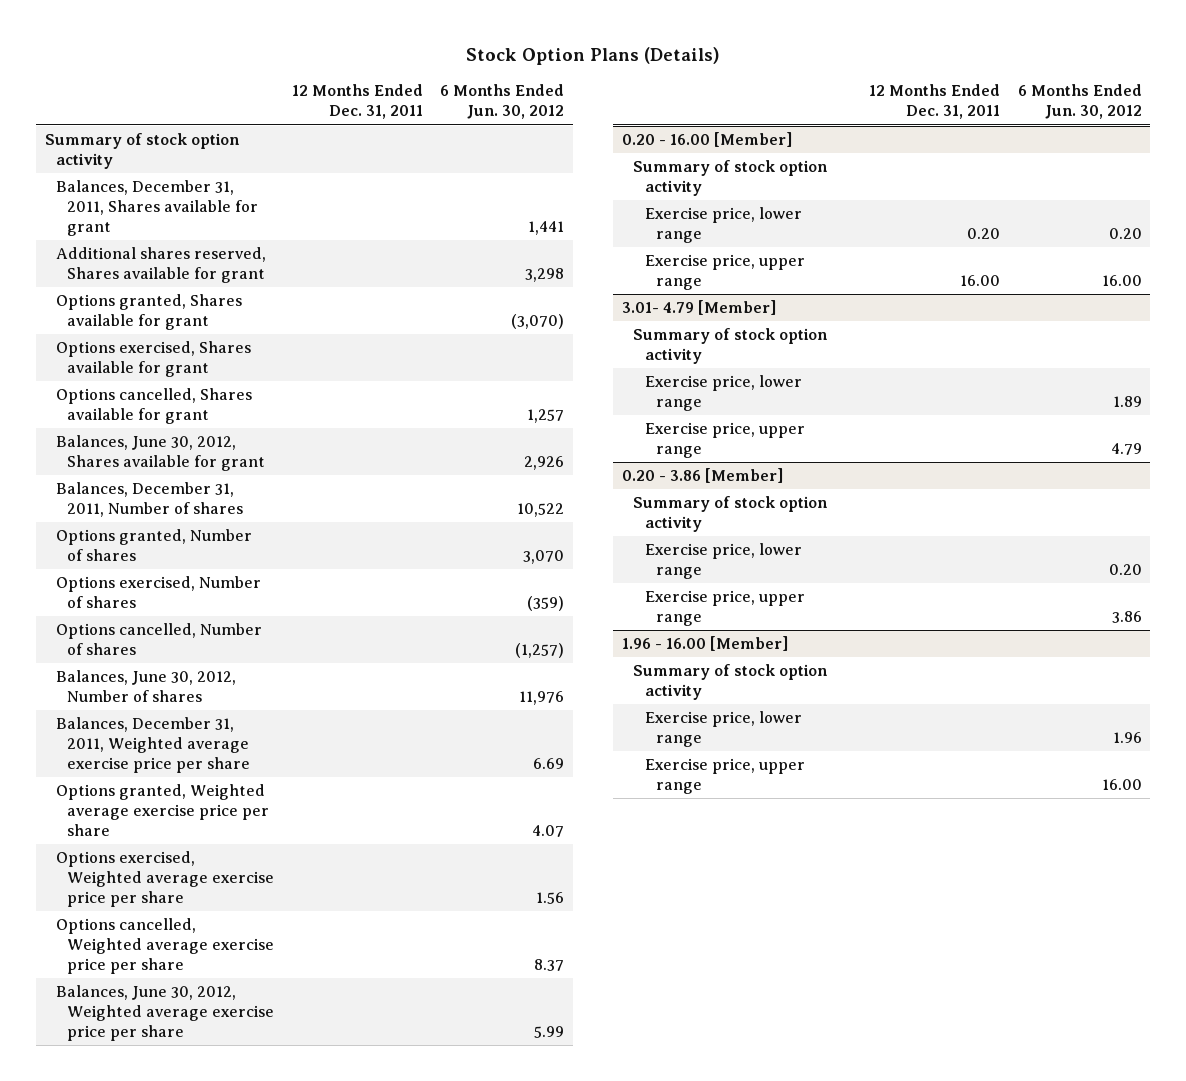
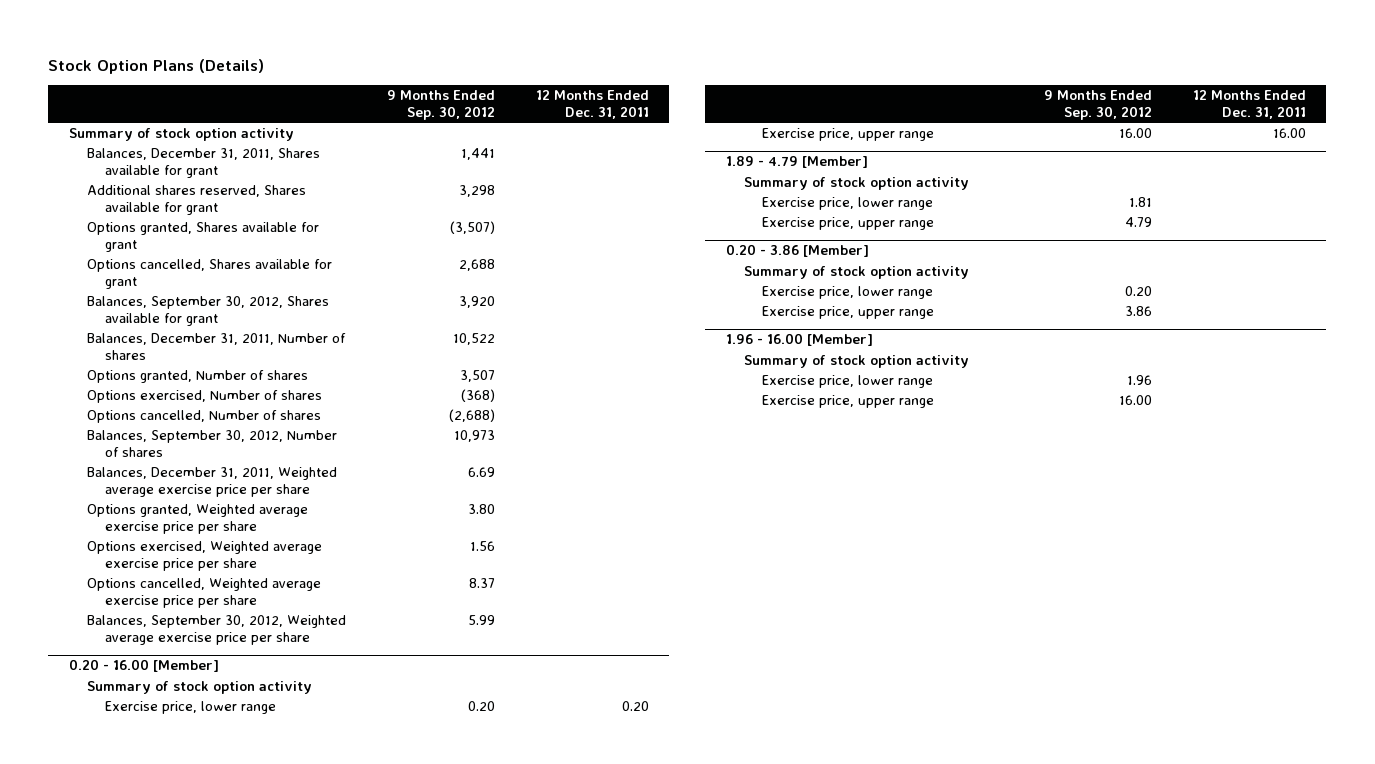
- | 12 Months Ended Dec. 31, 2011 | 6 Months Ended Jun. 30, 2012
+ | 9 Months Ended Sep. 30, 2012 | 12 Months Ended Dec. 31, 2011
- Options exercised, Shares available for grant
- Balances, June 30, 2012, Shares available for grant | | 2,926
+ Balances, September 30, 2012, Shares available for grant | 3,920 |
- Balances, June 30, 2012, Number of shares | | 11,976
+ Balances, September 30, 2012, Number of shares | 10,973 |
- Balances, June 30, 2012, Weighted average exercise price per share | | 5.99
+ Balances, September 30, 2012, Weighted average exercise price per share | 5.99 |
- 3.01- 4.79 [Member]
- Summary of stock option activity
- Exercise price, lower range | | 1.89
- Exercise price, upper range | | 4.79
+ 1.89 - 4.79 [Member]
+ Summary of stock option activity
+ Exercise price, lower range | 1.81 |
+ Exercise price, upper range | 4.79 |

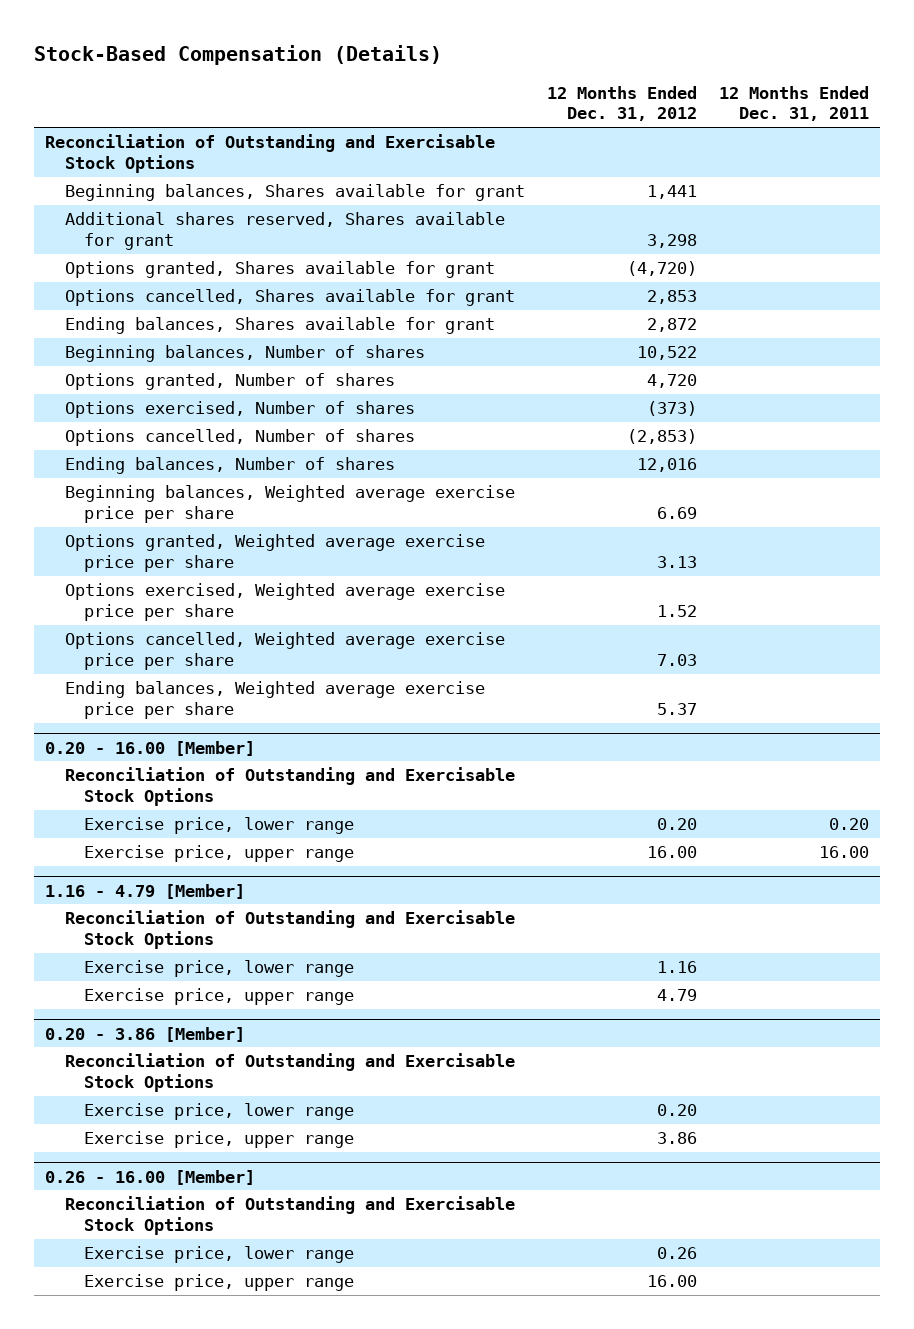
- Stock Option Plans (Details)
+ Stock-Based Compensation (Details)
- | 9 Months Ended Sep. 30, 2012 | 12 Months Ended Dec. 31, 2011
+ | 12 Months Ended Dec. 31, 2012 | 12 Months Ended Dec. 31, 2011
- Summary of stock option activity
- Balances, December 31, 2011, Shares available for grant | 1,441 |
+ Reconciliation of Outstanding and Exercisable Stock Options
+ Beginning balances, Shares available for grant | 1,441 |
- Balances, September 30, 2012, Shares available for grant | 3,920 |
- Balances, December 31, 2011, Number of shares | 10,522 |
+ Ending balances, Shares available for grant | 2,872 |
+ Beginning balances, Number of shares | 10,522 |
- Balances, September 30, 2012, Number of shares | 10,973 |
- Balances, December 31, 2011, Weighted average exercise price per share | 6.69 |
+ Ending balances, Number of shares | 12,016 |
+ Beginning balances, Weighted average exercise price per share | 6.69 |
- Balances, September 30, 2012, Weighted average exercise price per share | 5.99 |
+ Ending balances, Weighted average exercise price per share | 5.37 |
@ 0.20 - 16.00 [Member]
- Summary of stock option activity
+ Reconciliation of Outstanding and Exercisable Stock Options
- 1.89 - 4.79 [Member]
- Summary of stock option activity
+ 1.16 - 4.79 [Member]
+ Reconciliation of Outstanding and Exercisable Stock Options
@ 0.20 - 3.86 [Member]
- Summary of stock option activity
+ Reconciliation of Outstanding and Exercisable Stock Options
- 1.96 - 16.00 [Member]
- Summary of stock option activity
- Exercise price, lower range | 1.96 |
- Exercise price, upper range | 16.00 |
+ 0.26 - 16.00 [Member]
+ Reconciliation of Outstanding and Exercisable Stock Options
+ Exercise price, lower range | 0.26 |
+ Exercise price, upper range | 16.00 |

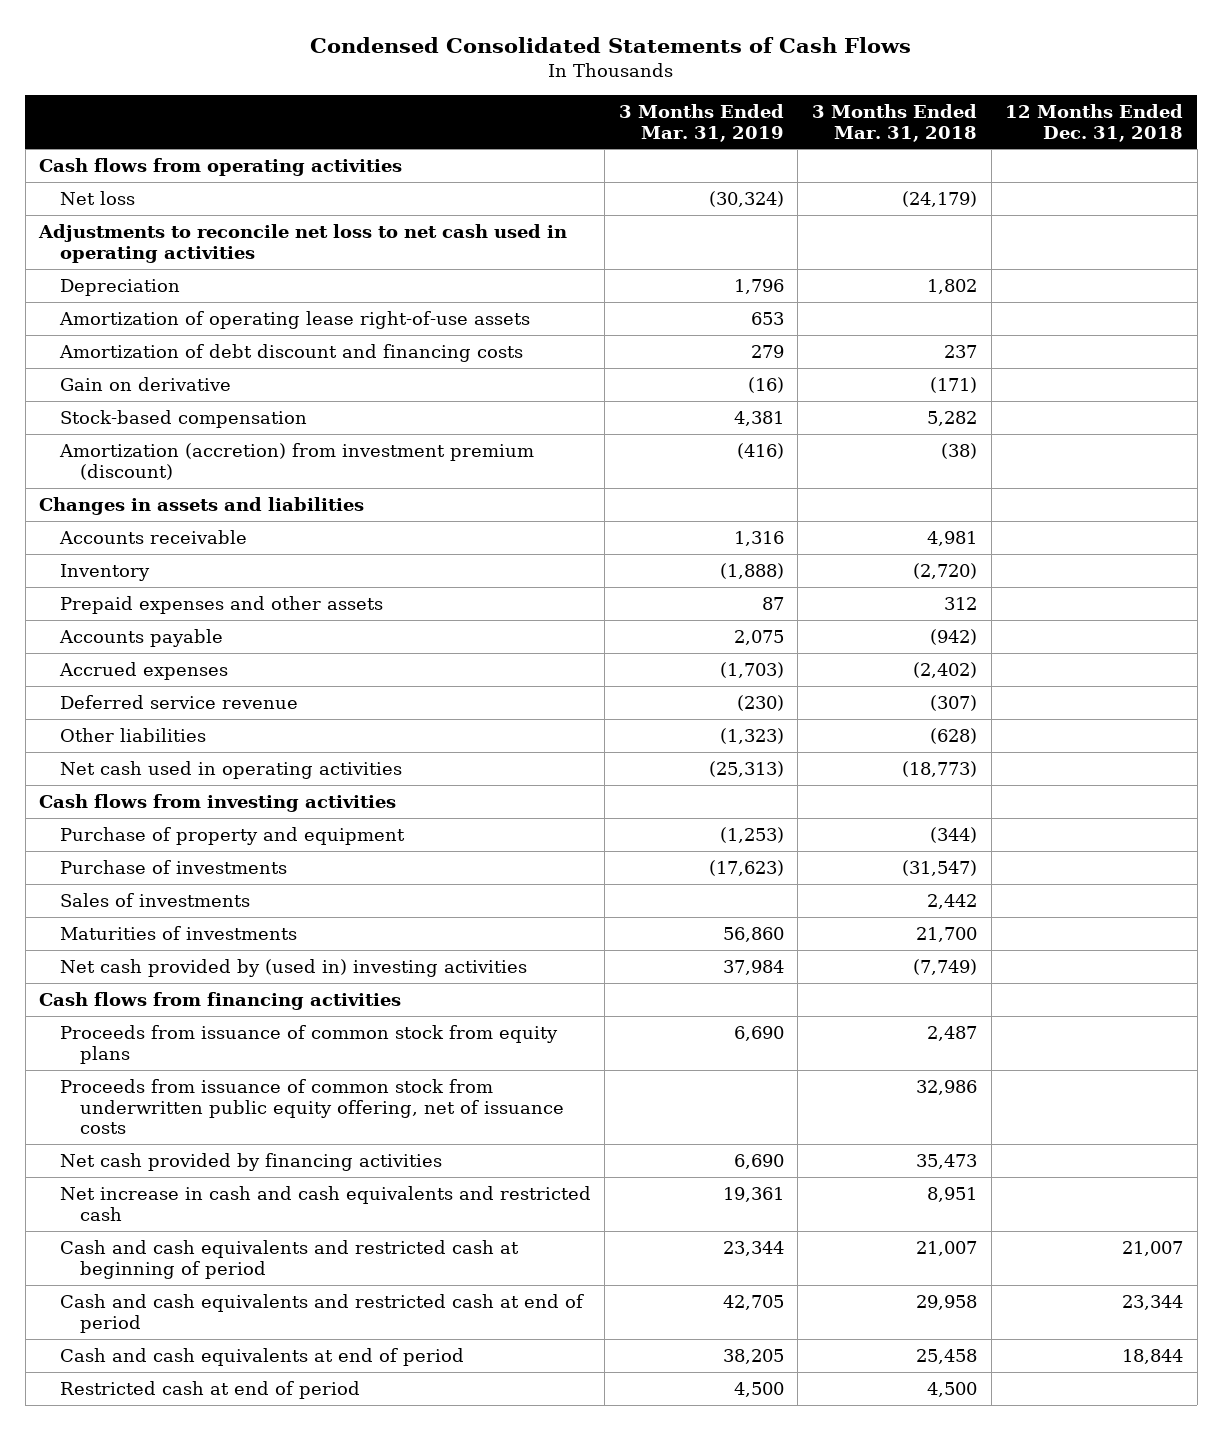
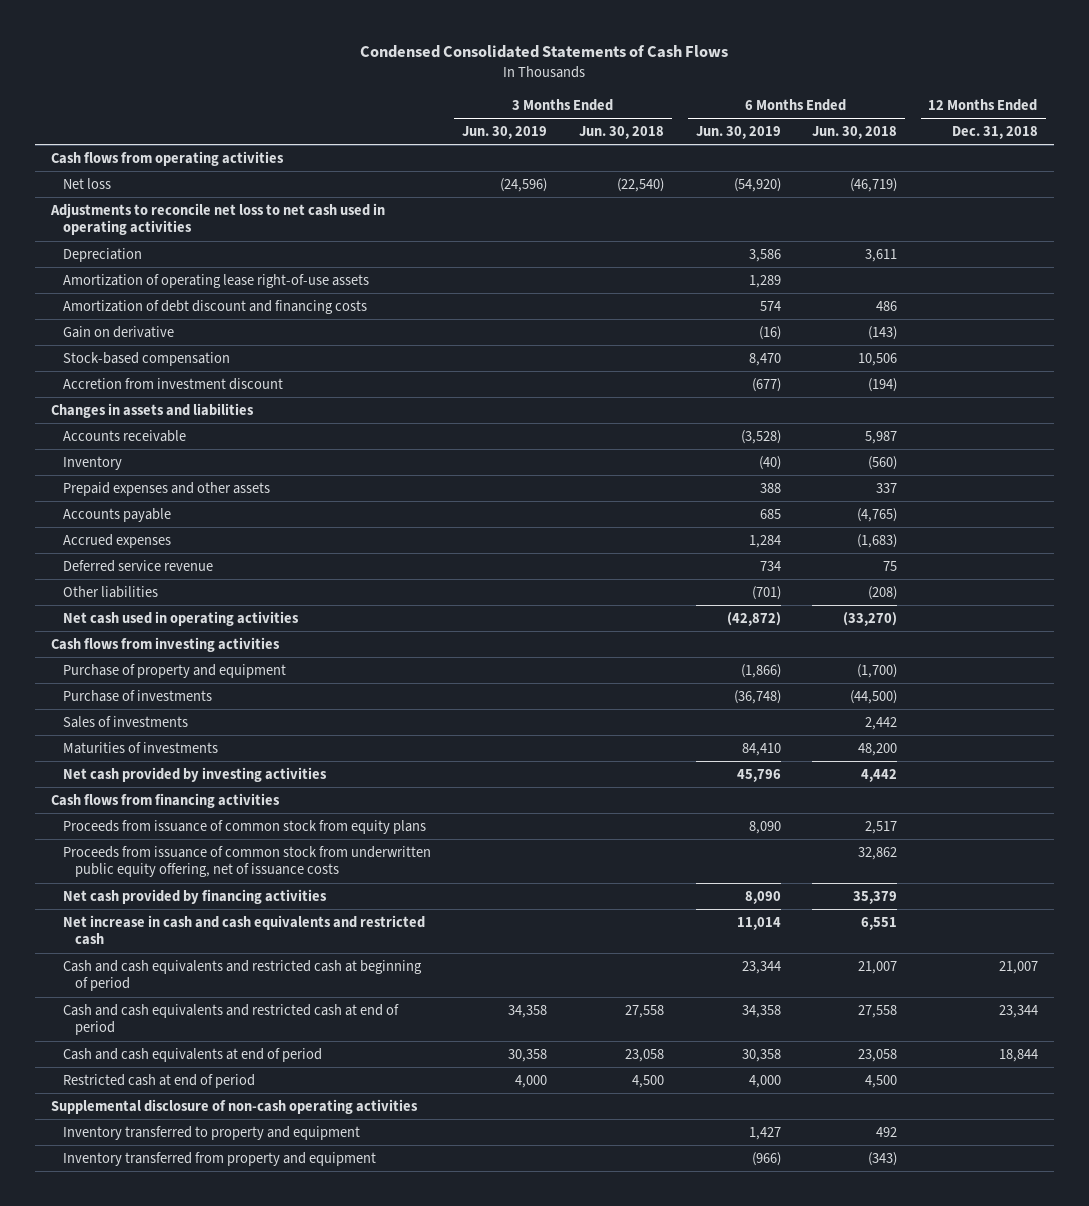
- | 3 Months Ended Mar. 31, 2019 | 3 Months Ended Mar. 31, 2018 | 12 Months Ended Dec. 31, 2018
+ | 3 Months Ended Jun. 30, 2019 | 3 Months Ended Jun. 30, 2018 | 6 Months Ended Jun. 30, 2019 | 6 Months Ended Jun. 30, 2018 | 12 Months Ended Dec. 31, 2018
- Amortization (accretion) from investment premium (discount) | (416) | (38) |
+ Accretion from investment discount | | | (677) | (194) |
- Net cash provided by (used in) investing activities | 37,984 | (7,749) |
+ Net cash provided by investing activities | | | 45,796 | 4,442 |
+ Supplemental disclosure of non-cash operating activities
+ Inventory transferred to property and equipment | | | 1,427 | 492 |
+ Inventory transferred from property and equipment | | | (966) | (343) |

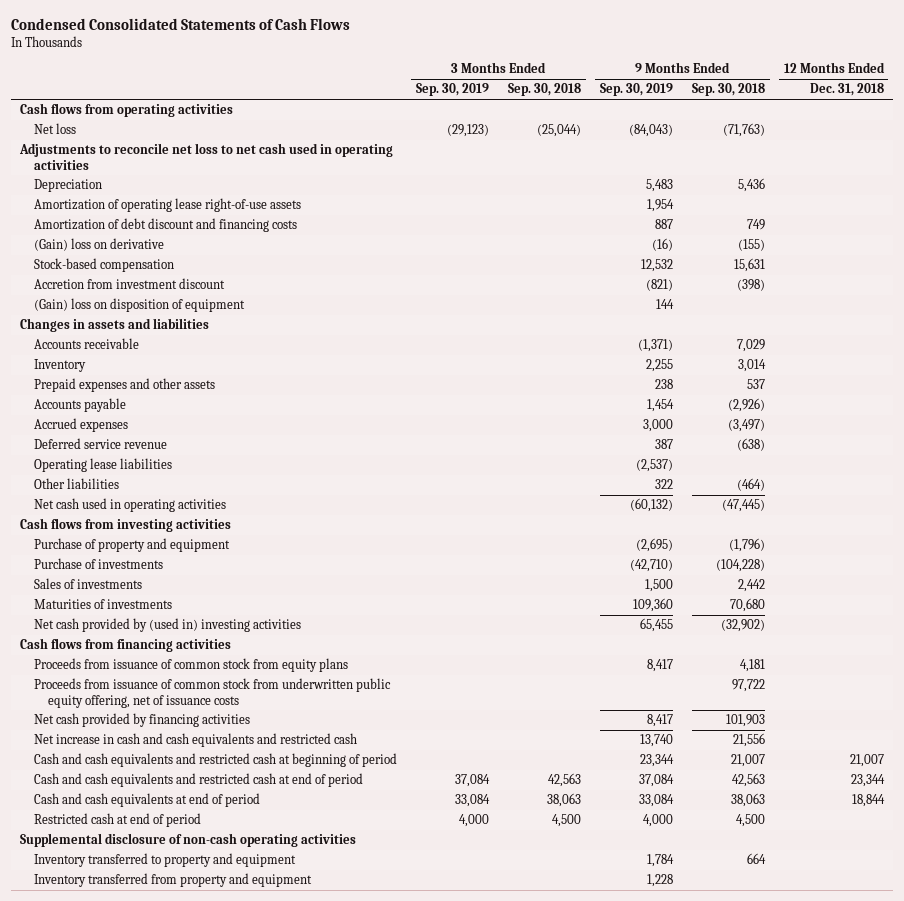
- | 3 Months Ended Jun. 30, 2019 | 3 Months Ended Jun. 30, 2018 | 6 Months Ended Jun. 30, 2019 | 6 Months Ended Jun. 30, 2018 | 12 Months Ended Dec. 31, 2018
+ | 3 Months Ended Sep. 30, 2019 | 3 Months Ended Sep. 30, 2018 | 9 Months Ended Sep. 30, 2019 | 9 Months Ended Sep. 30, 2018 | 12 Months Ended Dec. 31, 2018
- Gain on derivative | | | (16) | (143) |
+ (Gain) loss on derivative | | | (16) | (155) |
+ (Gain) loss on disposition of equipment | | | 144 | |
+ Operating lease liabilities | | | (2,537) | |
- Net cash provided by investing activities | | | 45,796 | 4,442 |
+ Net cash provided by (used in) investing activities | | | 65,455 | (32,902) |

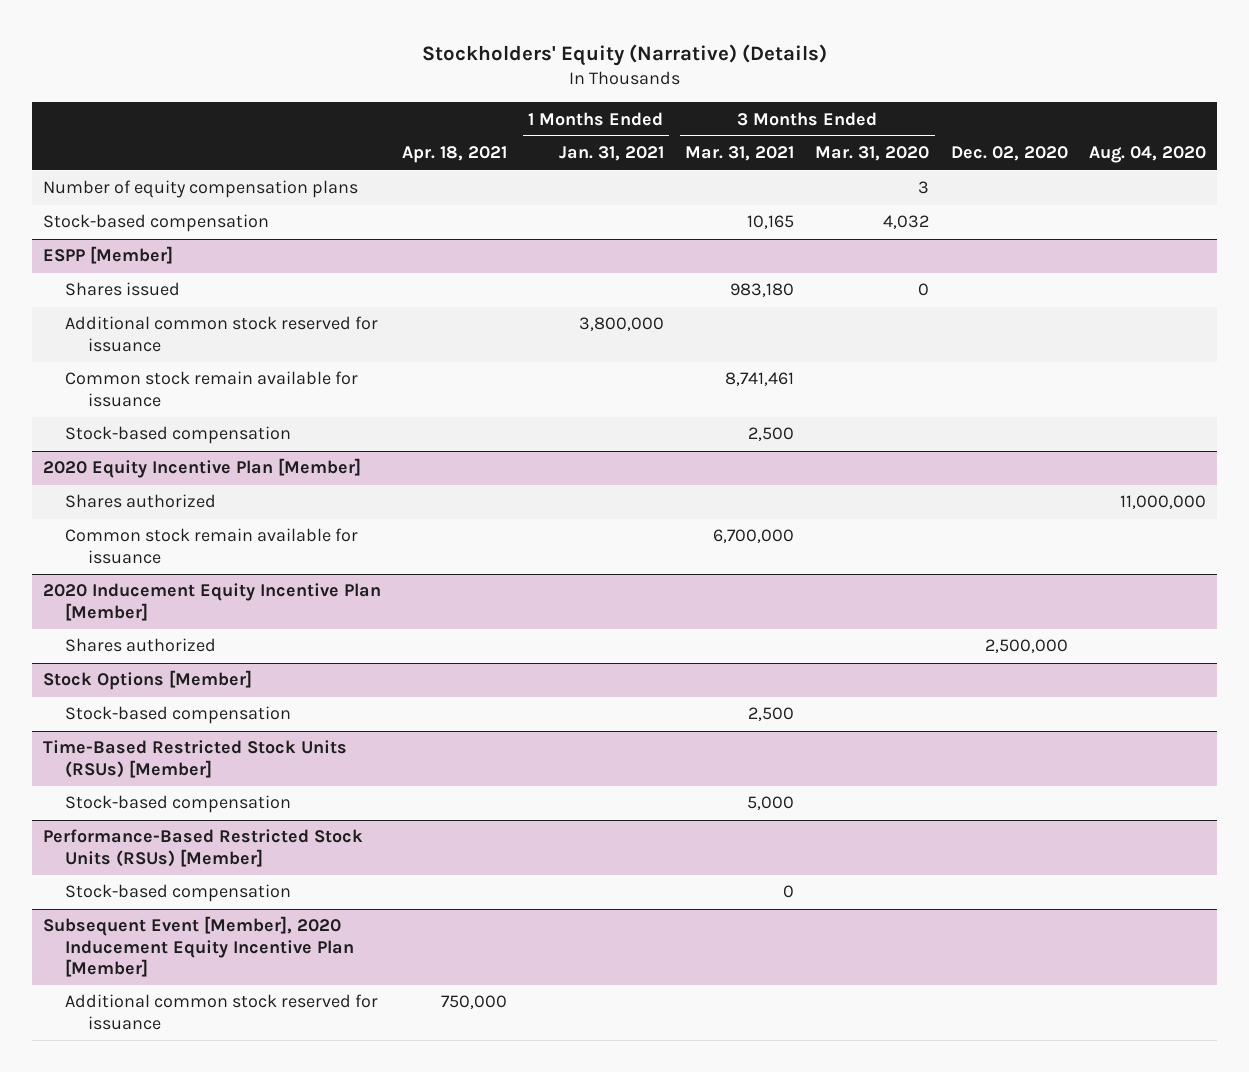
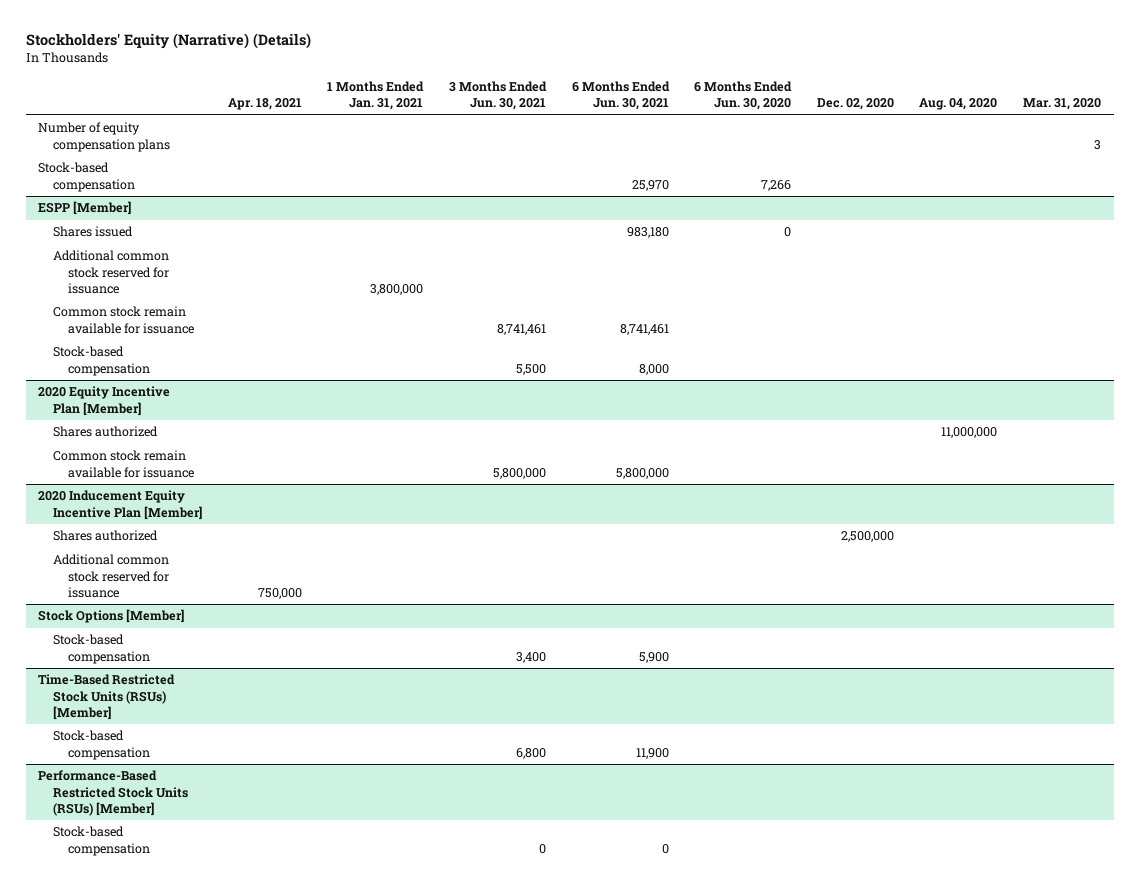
- | Apr. 18, 2021 | 1 Months Ended Jan. 31, 2021 | 3 Months Ended Mar. 31, 2021 | 3 Months Ended Mar. 31, 2020 | Dec. 02, 2020 | Aug. 04, 2020
+ | Apr. 18, 2021 | 1 Months Ended Jan. 31, 2021 | 3 Months Ended Jun. 30, 2021 | 6 Months Ended Jun. 30, 2021 | 6 Months Ended Jun. 30, 2020 | Dec. 02, 2020 | Aug. 04, 2020 | Mar. 31, 2020
@ 2020 Inducement Equity Incentive Plan [Member]
+ Additional common stock reserved for issuance | 750,000 | | | | | | |
- Subsequent Event [Member], 2020 Inducement Equity Incentive Plan [Member]
- Additional common stock reserved for issuance | 750,000 | | | | |

